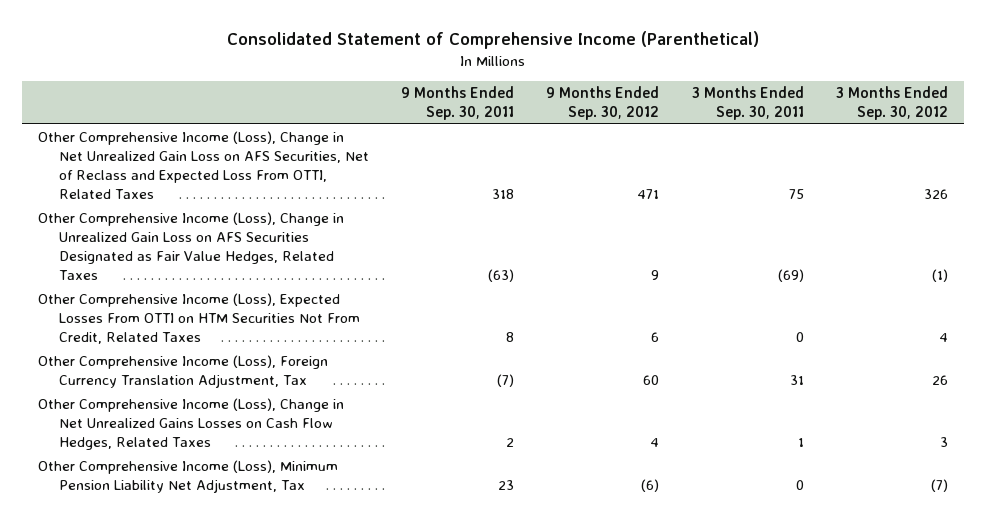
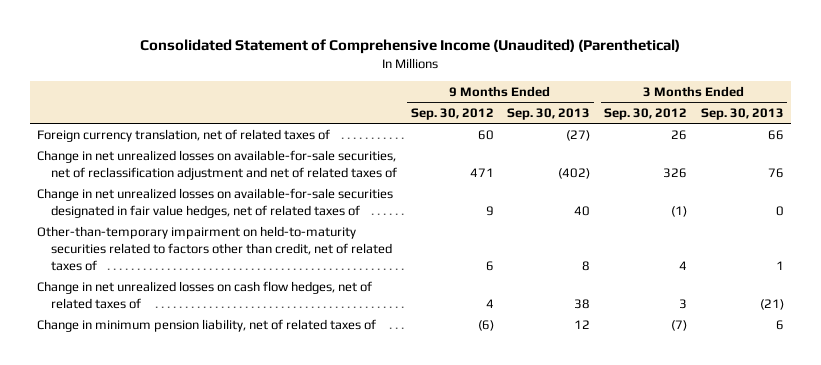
- Consolidated Statement of Comprehensive Income (Parenthetical)
+ Consolidated Statement of Comprehensive Income (Unaudited) (Parenthetical)
- | 9 Months Ended Sep. 30, 2011 | 9 Months Ended Sep. 30, 2012 | 3 Months Ended Sep. 30, 2011 | 3 Months Ended Sep. 30, 2012
+ | 9 Months Ended Sep. 30, 2012 | 9 Months Ended Sep. 30, 2013 | 3 Months Ended Sep. 30, 2012 | 3 Months Ended Sep. 30, 2013
- Other Comprehensive Income (Loss), Change in Net Unrealized Gain Loss on AFS Securities, Net of Reclass and Expected Loss From OTTI, Related Taxes | 318 | 471 | 75 | 326
- Other Comprehensive Income (Loss), Change in Unrealized Gain Loss on AFS Securities Designated as Fair Value Hedges, Related Taxes | (63) | 9 | (69) | (1)
- Other Comprehensive Income (Loss), Expected Losses From OTTI on HTM Securities Not From Credit, Related Taxes | 8 | 6 | 0 | 4
- Other Comprehensive Income (Loss), Foreign Currency Translation Adjustment, Tax | (7) | 60 | 31 | 26
- Other Comprehensive Income (Loss), Change in Net Unrealized Gains Losses on Cash Flow Hedges, Related Taxes | 2 | 4 | 1 | 3
- Other Comprehensive Income (Loss), Minimum Pension Liability Net Adjustment, Tax | 23 | (6) | 0 | (7)
+ Foreign currency translation, net of related taxes of | 60 | (27) | 26 | 66
+ Change in net unrealized losses on available-for-sale securities, net of reclassification adjustment and net of related taxes of | 471 | (402) | 326 | 76
+ Change in net unrealized losses on available-for-sale securities designated in fair value hedges, net of related taxes of | 9 | 40 | (1) | 0
+ Other-than-temporary impairment on held-to-maturity securities related to factors other than credit, net of related taxes of | 6 | 8 | 4 | 1
+ Change in net unrealized losses on cash flow hedges, net of related taxes of | 4 | 38 | 3 | (21)
+ Change in minimum pension liability, net of related taxes of | (6) | 12 | (7) | 6

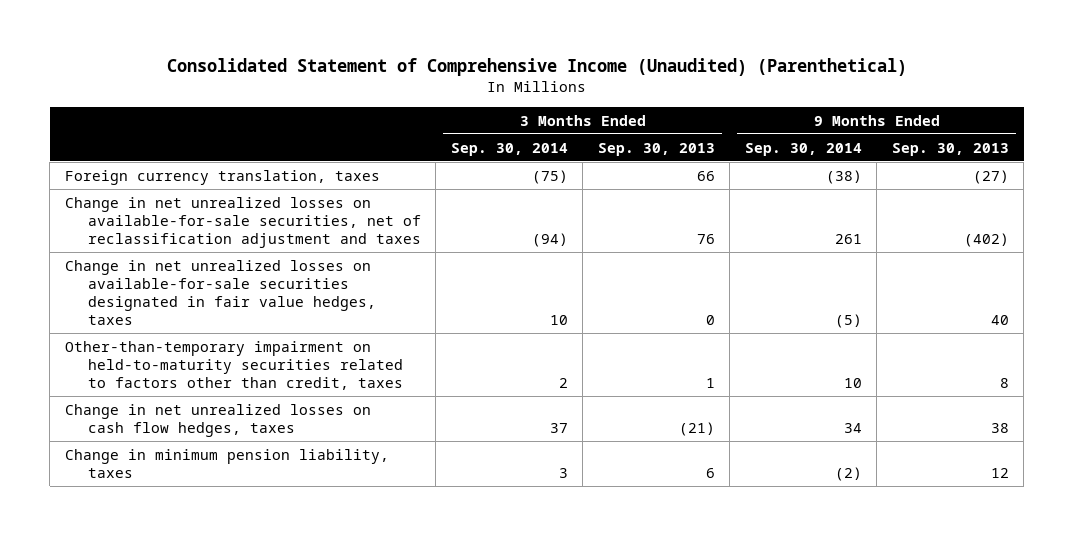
- | 9 Months Ended Sep. 30, 2012 | 9 Months Ended Sep. 30, 2013 | 3 Months Ended Sep. 30, 2012 | 3 Months Ended Sep. 30, 2013
+ | 3 Months Ended Sep. 30, 2014 | 3 Months Ended Sep. 30, 2013 | 9 Months Ended Sep. 30, 2014 | 9 Months Ended Sep. 30, 2013
- Foreign currency translation, net of related taxes of | 60 | (27) | 26 | 66
- Change in net unrealized losses on available-for-sale securities, net of reclassification adjustment and net of related taxes of | 471 | (402) | 326 | 76
- Change in net unrealized losses on available-for-sale securities designated in fair value hedges, net of related taxes of | 9 | 40 | (1) | 0
- Other-than-temporary impairment on held-to-maturity securities related to factors other than credit, net of related taxes of | 6 | 8 | 4 | 1
- Change in net unrealized losses on cash flow hedges, net of related taxes of | 4 | 38 | 3 | (21)
- Change in minimum pension liability, net of related taxes of | (6) | 12 | (7) | 6
+ Foreign currency translation, taxes | (75) | 66 | (38) | (27)
+ Change in net unrealized losses on available-for-sale securities, net of reclassification adjustment and taxes | (94) | 76 | 261 | (402)
+ Change in net unrealized losses on available-for-sale securities designated in fair value hedges, taxes | 10 | 0 | (5) | 40
+ Other-than-temporary impairment on held-to-maturity securities related to factors other than credit, taxes | 2 | 1 | 10 | 8
+ Change in net unrealized losses on cash flow hedges, taxes | 37 | (21) | 34 | 38
+ Change in minimum pension liability, taxes | 3 | 6 | (2) | 12

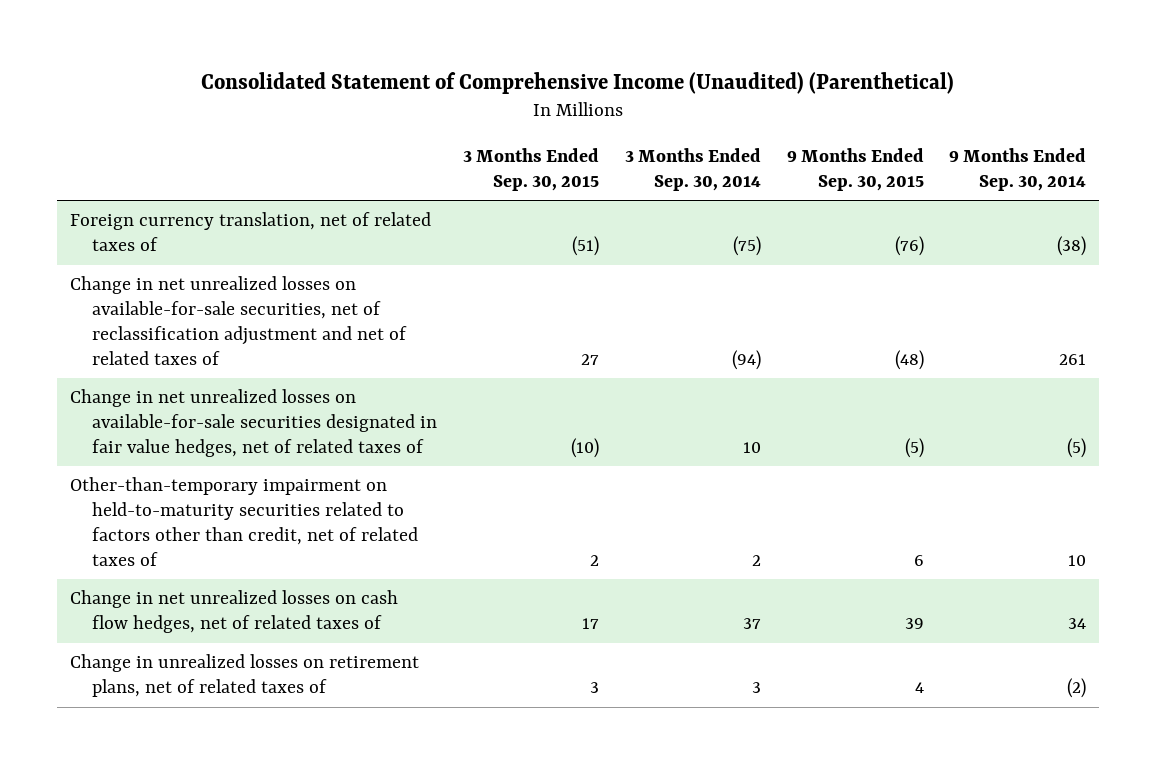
- | 3 Months Ended Sep. 30, 2014 | 3 Months Ended Sep. 30, 2013 | 9 Months Ended Sep. 30, 2014 | 9 Months Ended Sep. 30, 2013
+ | 3 Months Ended Sep. 30, 2015 | 3 Months Ended Sep. 30, 2014 | 9 Months Ended Sep. 30, 2015 | 9 Months Ended Sep. 30, 2014
- Foreign currency translation, taxes | (75) | 66 | (38) | (27)
- Change in net unrealized losses on available-for-sale securities, net of reclassification adjustment and taxes | (94) | 76 | 261 | (402)
- Change in net unrealized losses on available-for-sale securities designated in fair value hedges, taxes | 10 | 0 | (5) | 40
- Other-than-temporary impairment on held-to-maturity securities related to factors other than credit, taxes | 2 | 1 | 10 | 8
- Change in net unrealized losses on cash flow hedges, taxes | 37 | (21) | 34 | 38
- Change in minimum pension liability, taxes | 3 | 6 | (2) | 12
+ Foreign currency translation, net of related taxes of | (51) | (75) | (76) | (38)
+ Change in net unrealized losses on available-for-sale securities, net of reclassification adjustment and net of related taxes of | 27 | (94) | (48) | 261
+ Change in net unrealized losses on available-for-sale securities designated in fair value hedges, net of related taxes of | (10) | 10 | (5) | (5)
+ Other-than-temporary impairment on held-to-maturity securities related to factors other than credit, net of related taxes of | 2 | 2 | 6 | 10
+ Change in net unrealized losses on cash flow hedges, net of related taxes of | 17 | 37 | 39 | 34
+ Change in unrealized losses on retirement plans, net of related taxes of | 3 | 3 | 4 | (2)

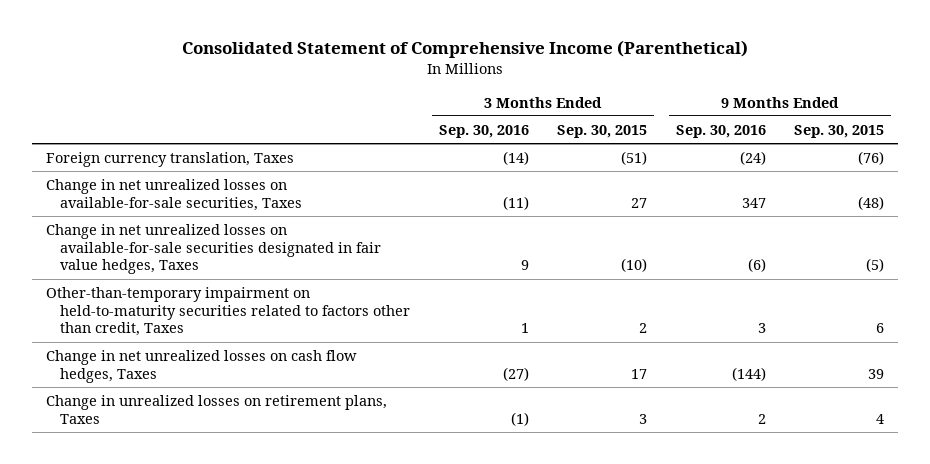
- Consolidated Statement of Comprehensive Income (Unaudited) (Parenthetical)
+ Consolidated Statement of Comprehensive Income (Parenthetical)
- | 3 Months Ended Sep. 30, 2015 | 3 Months Ended Sep. 30, 2014 | 9 Months Ended Sep. 30, 2015 | 9 Months Ended Sep. 30, 2014
+ | 3 Months Ended Sep. 30, 2016 | 3 Months Ended Sep. 30, 2015 | 9 Months Ended Sep. 30, 2016 | 9 Months Ended Sep. 30, 2015
- Foreign currency translation, net of related taxes of | (51) | (75) | (76) | (38)
- Change in net unrealized losses on available-for-sale securities, net of reclassification adjustment and net of related taxes of | 27 | (94) | (48) | 261
- Change in net unrealized losses on available-for-sale securities designated in fair value hedges, net of related taxes of | (10) | 10 | (5) | (5)
- Other-than-temporary impairment on held-to-maturity securities related to factors other than credit, net of related taxes of | 2 | 2 | 6 | 10
- Change in net unrealized losses on cash flow hedges, net of related taxes of | 17 | 37 | 39 | 34
- Change in unrealized losses on retirement plans, net of related taxes of | 3 | 3 | 4 | (2)
+ Foreign currency translation, Taxes | (14) | (51) | (24) | (76)
+ Change in net unrealized losses on available-for-sale securities, Taxes | (11) | 27 | 347 | (48)
+ Change in net unrealized losses on available-for-sale securities designated in fair value hedges, Taxes | 9 | (10) | (6) | (5)
+ Other-than-temporary impairment on held-to-maturity securities related to factors other than credit, Taxes | 1 | 2 | 3 | 6
+ Change in net unrealized losses on cash flow hedges, Taxes | (27) | 17 | (144) | 39
+ Change in unrealized losses on retirement plans, Taxes | (1) | 3 | 2 | 4

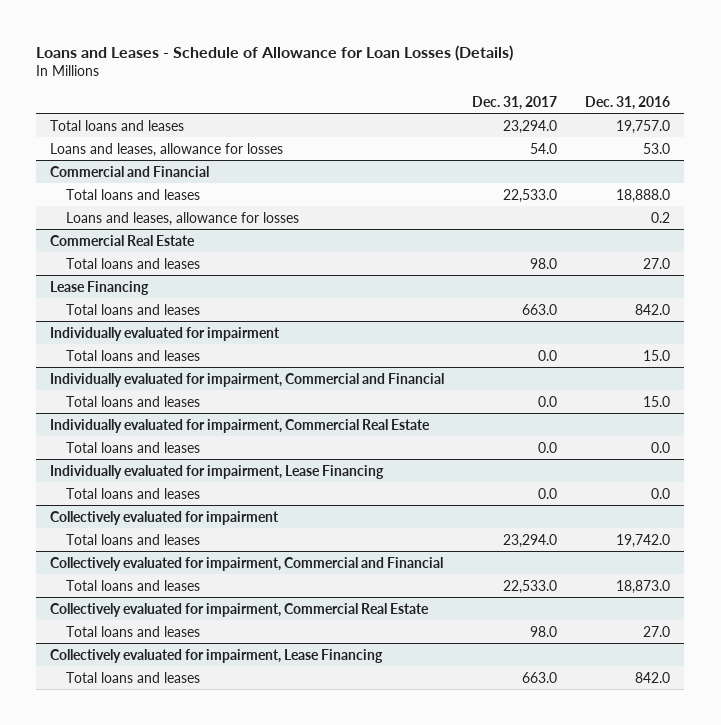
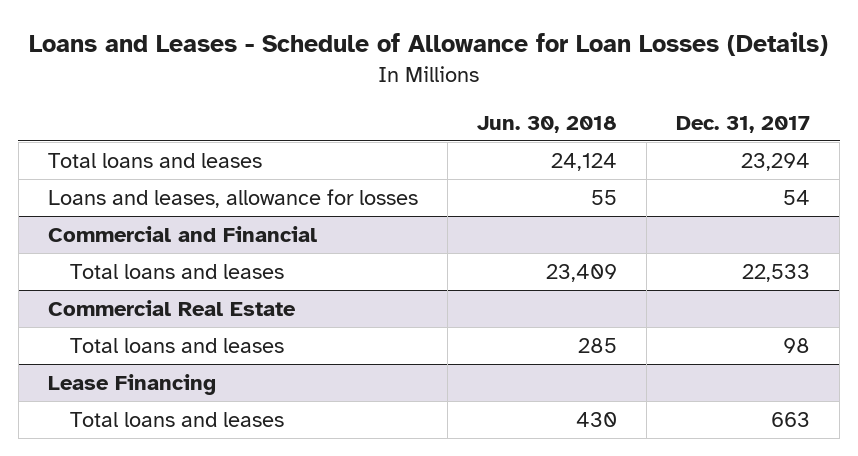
- | Dec. 31, 2017 | Dec. 31, 2016
+ | Jun. 30, 2018 | Dec. 31, 2017
- Total loans and leases | 23,294.0 | 19,757.0
- Loans and leases, allowance for losses | 54.0 | 53.0
+ Total loans and leases | 24,124 | 23,294
+ Loans and leases, allowance for losses | 55 | 54
@ Commercial and Financial
- Total loans and leases | 22,533.0 | 18,888.0
- Loans and leases, allowance for losses | | 0.2
+ Total loans and leases | 23,409 | 22,533
@ Commercial Real Estate
- Total loans and leases | 98.0 | 27.0
+ Total loans and leases | 285 | 98
@ Lease Financing
- Total loans and leases | 663.0 | 842.0
- Individually evaluated for impairment
- Total loans and leases | 0.0 | 15.0
- Individually evaluated for impairment, Commercial and Financial
- Total loans and leases | 0.0 | 15.0
- Individually evaluated for impairment, Commercial Real Estate
- Total loans and leases | 0.0 | 0.0
- Individually evaluated for impairment, Lease Financing
- Total loans and leases | 0.0 | 0.0
- Collectively evaluated for impairment
- Total loans and leases | 23,294.0 | 19,742.0
- Collectively evaluated for impairment, Commercial and Financial
- Total loans and leases | 22,533.0 | 18,873.0
- Collectively evaluated for impairment, Commercial Real Estate
- Total loans and leases | 98.0 | 27.0
- Collectively evaluated for impairment, Lease Financing
- Total loans and leases | 663.0 | 842.0
@ Lease Financing
+ Total loans and leases | 430 | 663

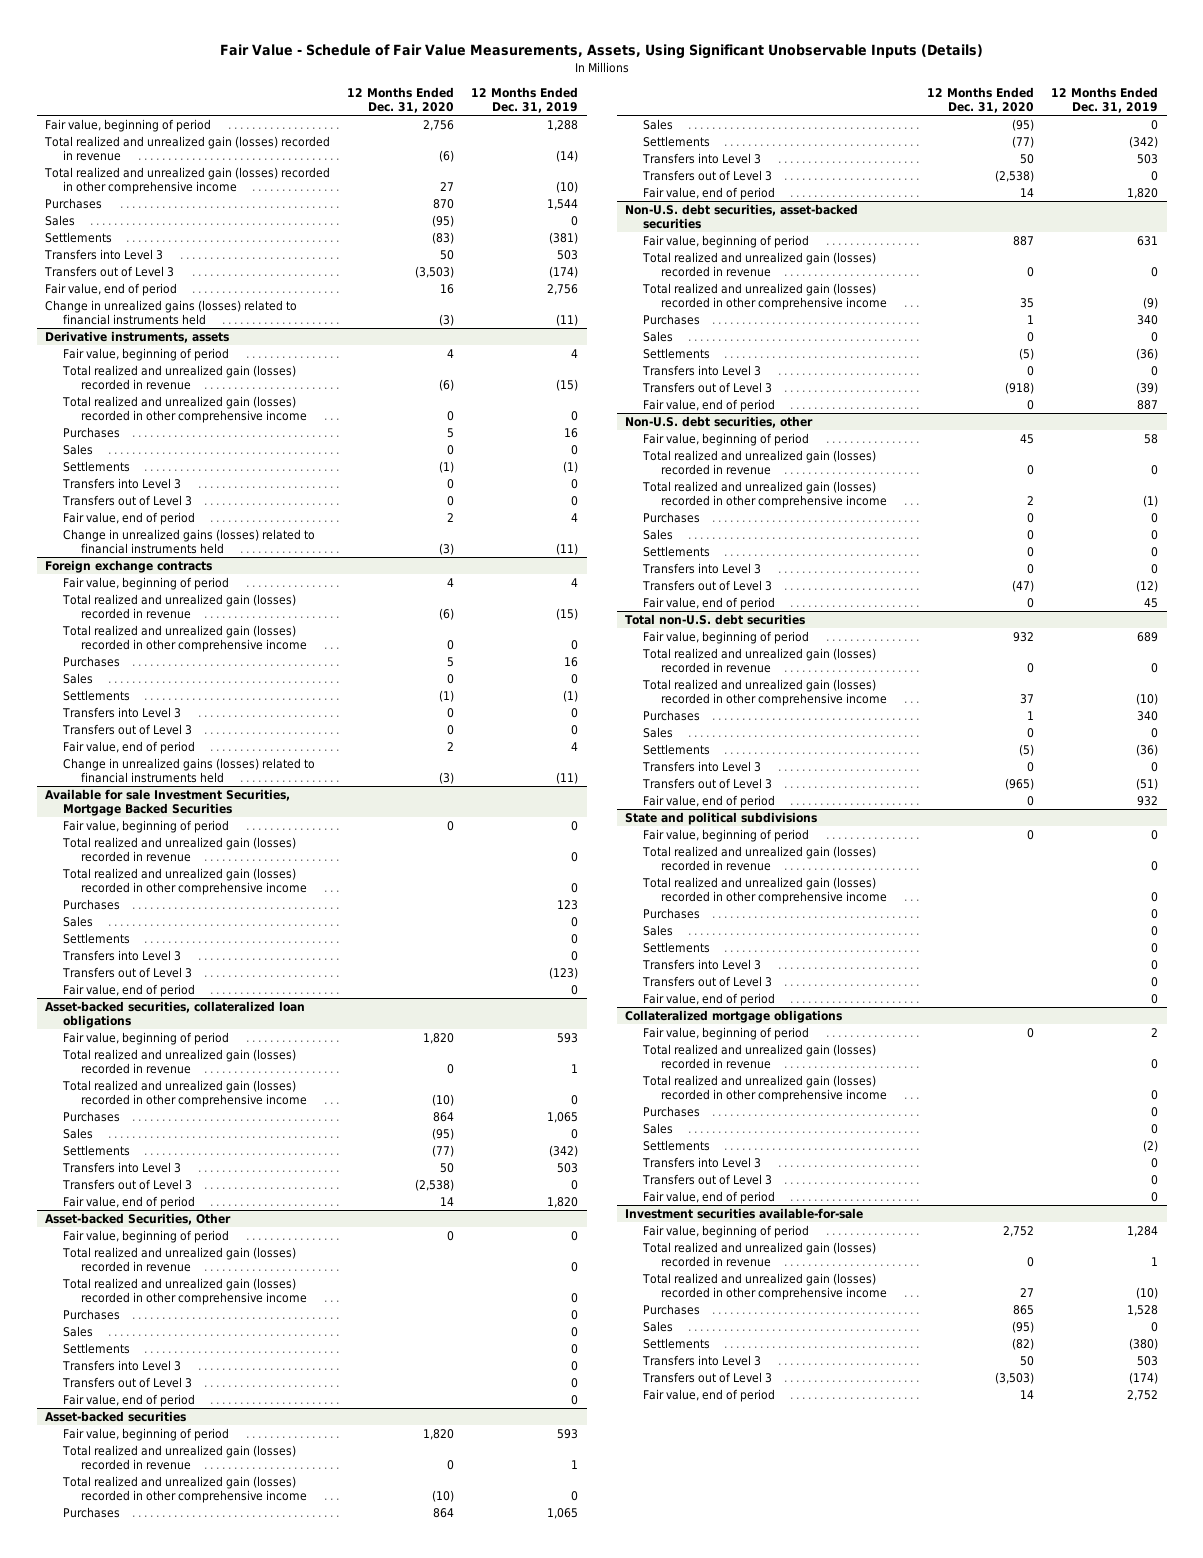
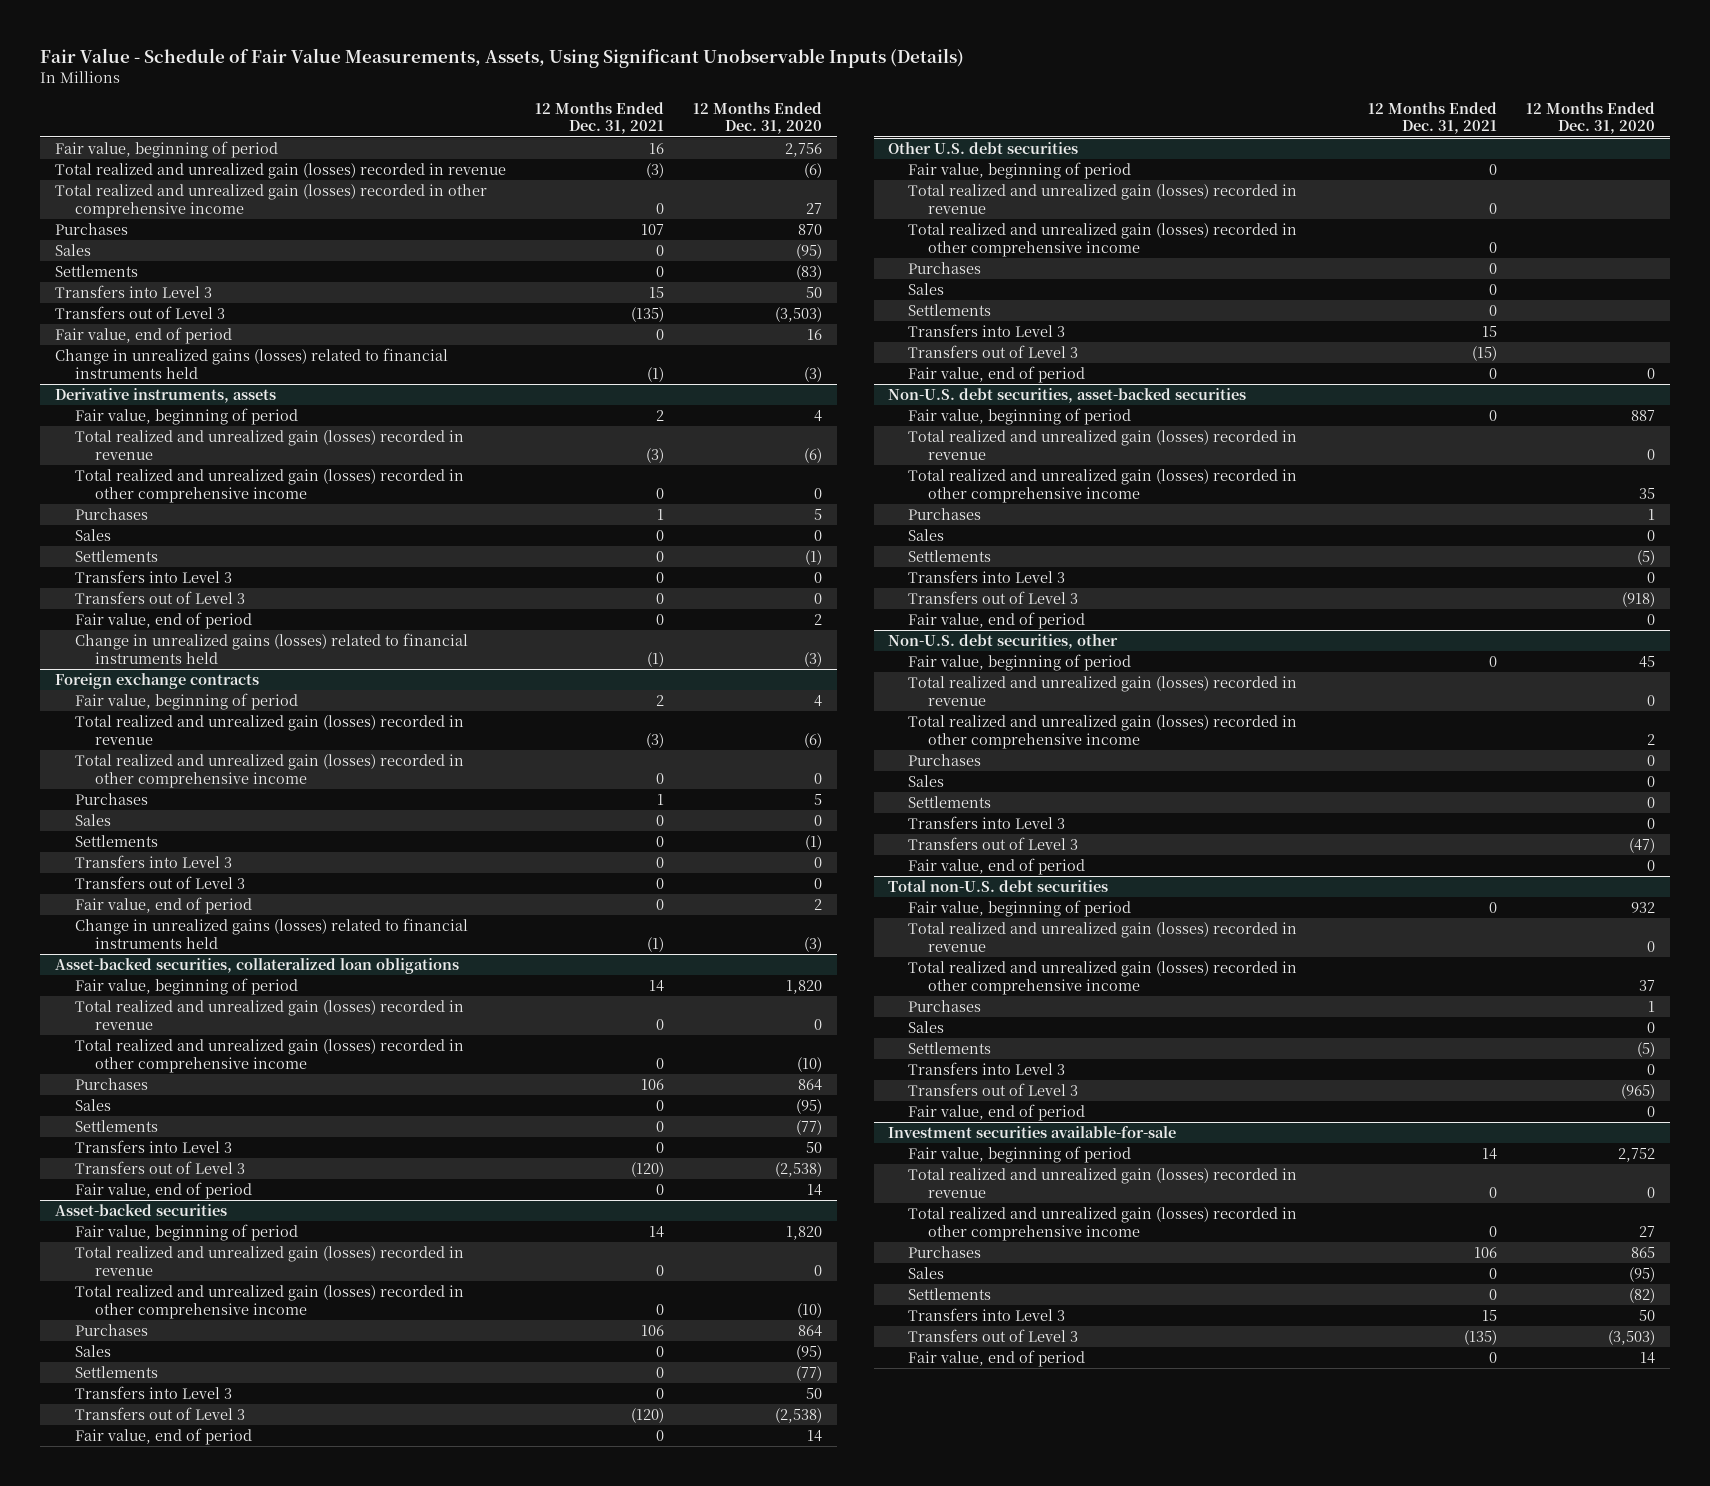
- | 12 Months Ended Dec. 31, 2020 | 12 Months Ended Dec. 31, 2019
+ | 12 Months Ended Dec. 31, 2021 | 12 Months Ended Dec. 31, 2020
- Available for sale Investment Securities, Mortgage Backed Securities
- Fair value, beginning of period | 0 | 0
- Total realized and unrealized gain (losses) recorded in revenue | | 0
- Total realized and unrealized gain (losses) recorded in other comprehensive income | | 0
- Purchases | | 123
- Sales | | 0
- Settlements | | 0
- Transfers into Level 3 | | 0
- Transfers out of Level 3 | | (123)
- Fair value, end of period | | 0
- Asset-backed Securities, Other
- Fair value, beginning of period | 0 | 0
- Total realized and unrealized gain (losses) recorded in revenue | | 0
- Total realized and unrealized gain (losses) recorded in other comprehensive income | | 0
- Purchases | | 0
- Sales | | 0
- Settlements | | 0
- Transfers into Level 3 | | 0
- Transfers out of Level 3 | | 0
- Fair value, end of period | | 0
+ Other U.S. debt securities
+ Fair value, beginning of period | 0 |
+ Total realized and unrealized gain (losses) recorded in revenue | 0 |
+ Total realized and unrealized gain (losses) recorded in other comprehensive income | 0 |
+ Purchases | 0 |
+ Sales | 0 |
+ Settlements | 0 |
+ Transfers into Level 3 | 15 |
+ Transfers out of Level 3 | (15) |
+ Fair value, end of period | 0 | 0
- State and political subdivisions
- Fair value, beginning of period | 0 | 0
- Total realized and unrealized gain (losses) recorded in revenue | | 0
- Total realized and unrealized gain (losses) recorded in other comprehensive income | | 0
- Purchases | | 0
- Sales | | 0
- Settlements | | 0
- Transfers into Level 3 | | 0
- Transfers out of Level 3 | | 0
- Fair value, end of period | | 0
- Collateralized mortgage obligations
- Fair value, beginning of period | 0 | 2
- Total realized and unrealized gain (losses) recorded in revenue | | 0
- Total realized and unrealized gain (losses) recorded in other comprehensive income | | 0
- Purchases | | 0
- Sales | | 0
- Settlements | | (2)
- Transfers into Level 3 | | 0
- Transfers out of Level 3 | | 0
- Fair value, end of period | | 0

